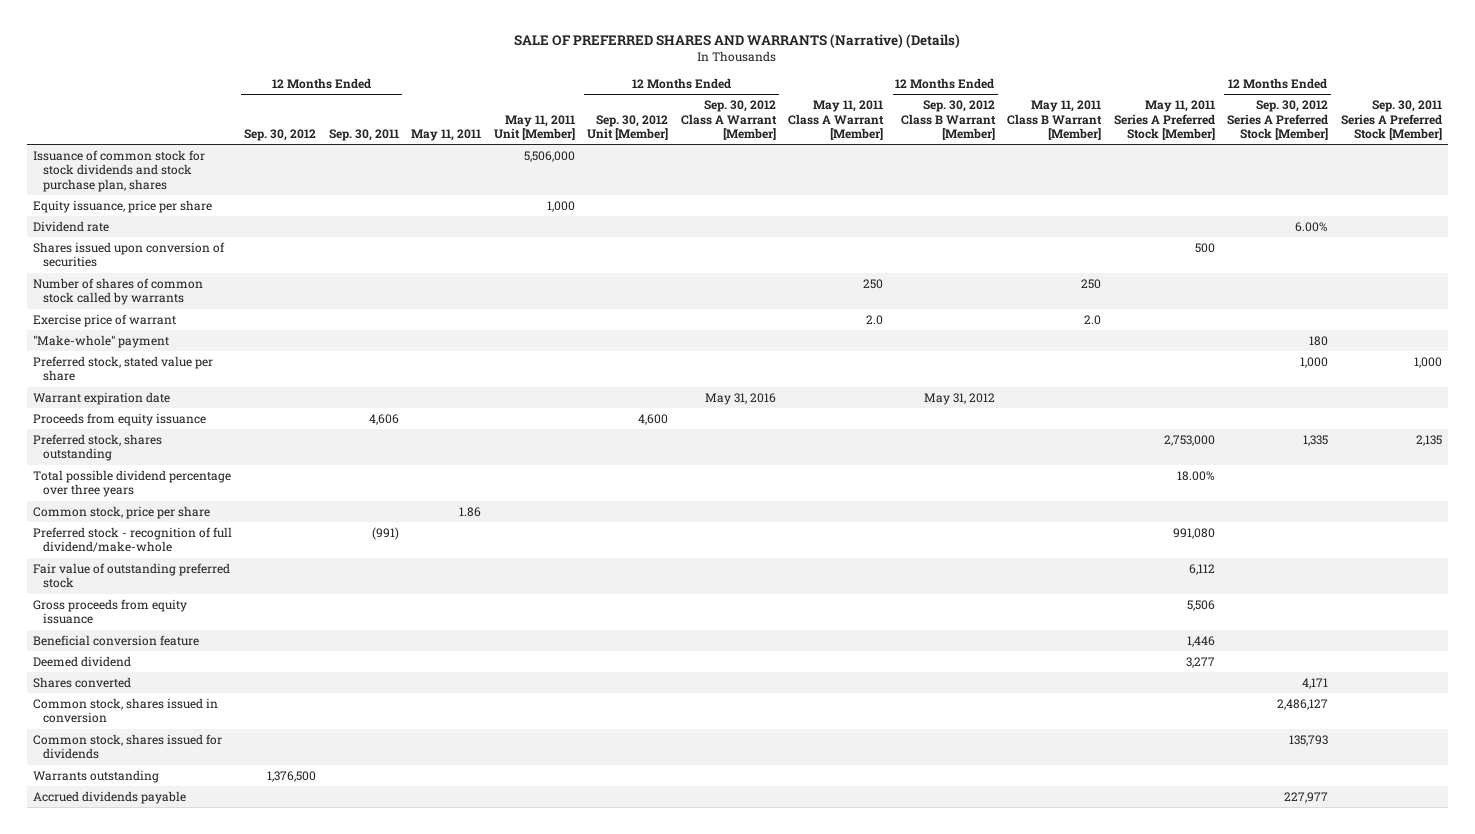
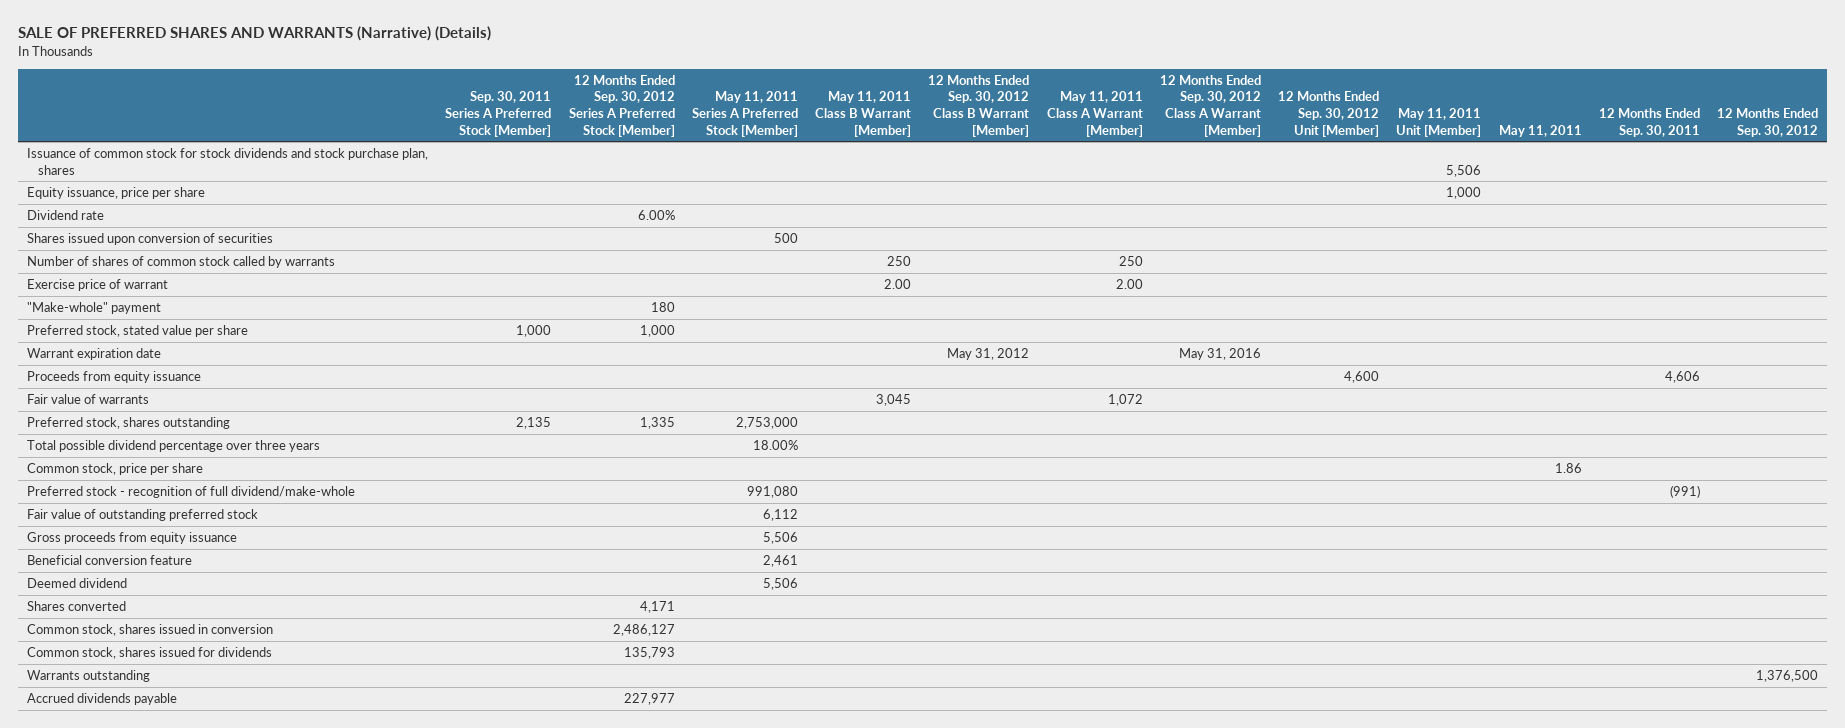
- | 12 Months Ended Sep. 30, 2012 | 12 Months Ended Sep. 30, 2011 | May 11, 2011 | May 11, 2011 Unit [Member] | 12 Months Ended Sep. 30, 2012 Unit [Member] | 12 Months Ended Sep. 30, 2012 Class A Warrant [Member] | May 11, 2011 Class A Warrant [Member] | 12 Months Ended Sep. 30, 2012 Class B Warrant [Member] | May 11, 2011 Class B Warrant [Member] | May 11, 2011 Series A Preferred Stock [Member] | 12 Months Ended Sep. 30, 2012 Series A Preferred Stock [Member] | Sep. 30, 2011 Series A Preferred Stock [Member]
+ | Sep. 30, 2011 Series A Preferred Stock [Member] | 12 Months Ended Sep. 30, 2012 Series A Preferred Stock [Member] | May 11, 2011 Series A Preferred Stock [Member] | May 11, 2011 Class B Warrant [Member] | 12 Months Ended Sep. 30, 2012 Class B Warrant [Member] | May 11, 2011 Class A Warrant [Member] | 12 Months Ended Sep. 30, 2012 Class A Warrant [Member] | 12 Months Ended Sep. 30, 2012 Unit [Member] | May 11, 2011 Unit [Member] | May 11, 2011 | 12 Months Ended Sep. 30, 2011 | 12 Months Ended Sep. 30, 2012
- Issuance of common stock for stock dividends and stock purchase plan, shares | | | | 5,506,000 | | | | | | | |
+ Issuance of common stock for stock dividends and stock purchase plan, shares | | | | | | | | | 5,506 | | |
- Exercise price of warrant | | | | | | | 2.0 | | 2.0 | | |
+ Exercise price of warrant | | | | 2.00 | | 2.00 | | | | | |
+ Fair value of warrants | | | | 3,045 | | 1,072 | | | | | |
- Beneficial conversion feature | | | | | | | | | | 1,446 | |
- Deemed dividend | | | | | | | | | | 3,277 | |
+ Beneficial conversion feature | | | 2,461 | | | | | | | | |
+ Deemed dividend | | | 5,506 | | | | | | | | |

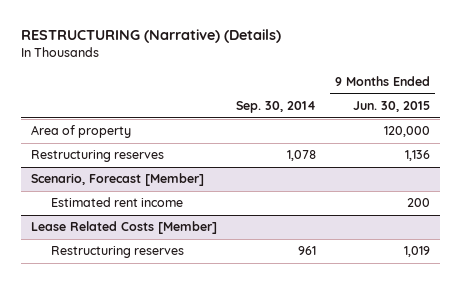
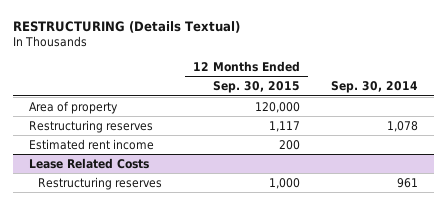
- RESTRUCTURING (Narrative) (Details)
+ RESTRUCTURING (Details Textual)
- | Sep. 30, 2014 | 9 Months Ended Jun. 30, 2015
+ | 12 Months Ended Sep. 30, 2015 | Sep. 30, 2014
- Scenario, Forecast [Member]
- Estimated rent income | | 200
- Lease Related Costs [Member]
+ Estimated rent income | 200 |
+ Lease Related Costs

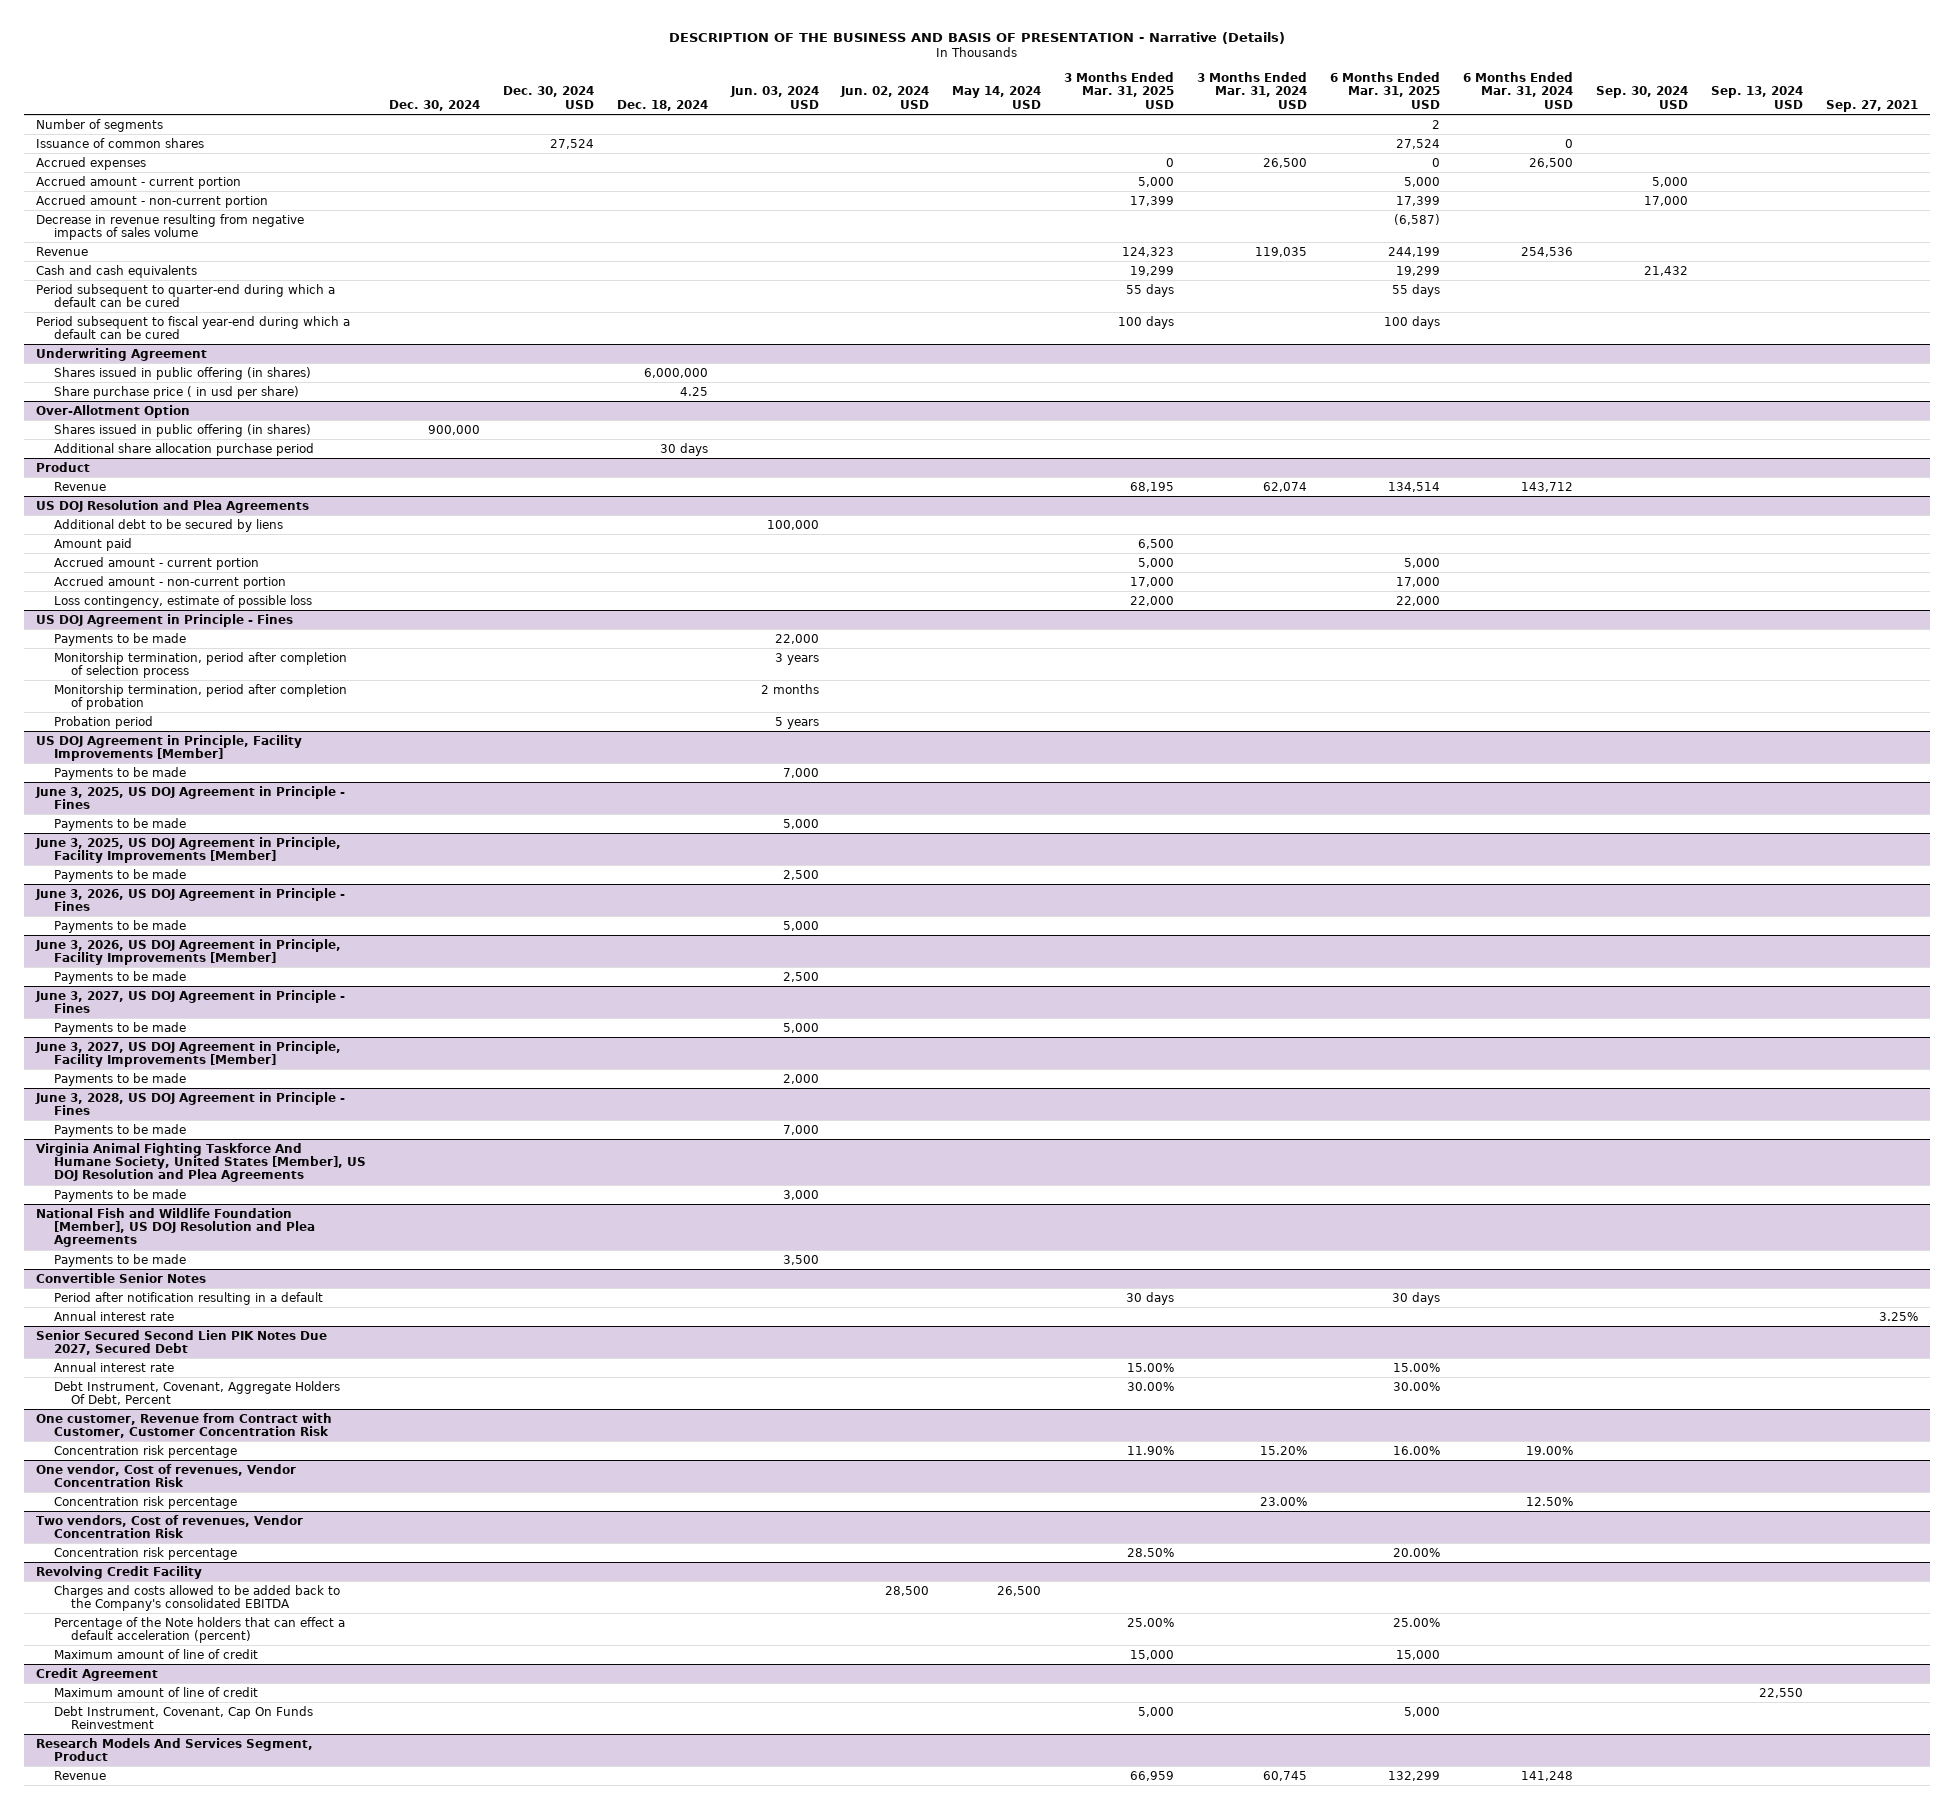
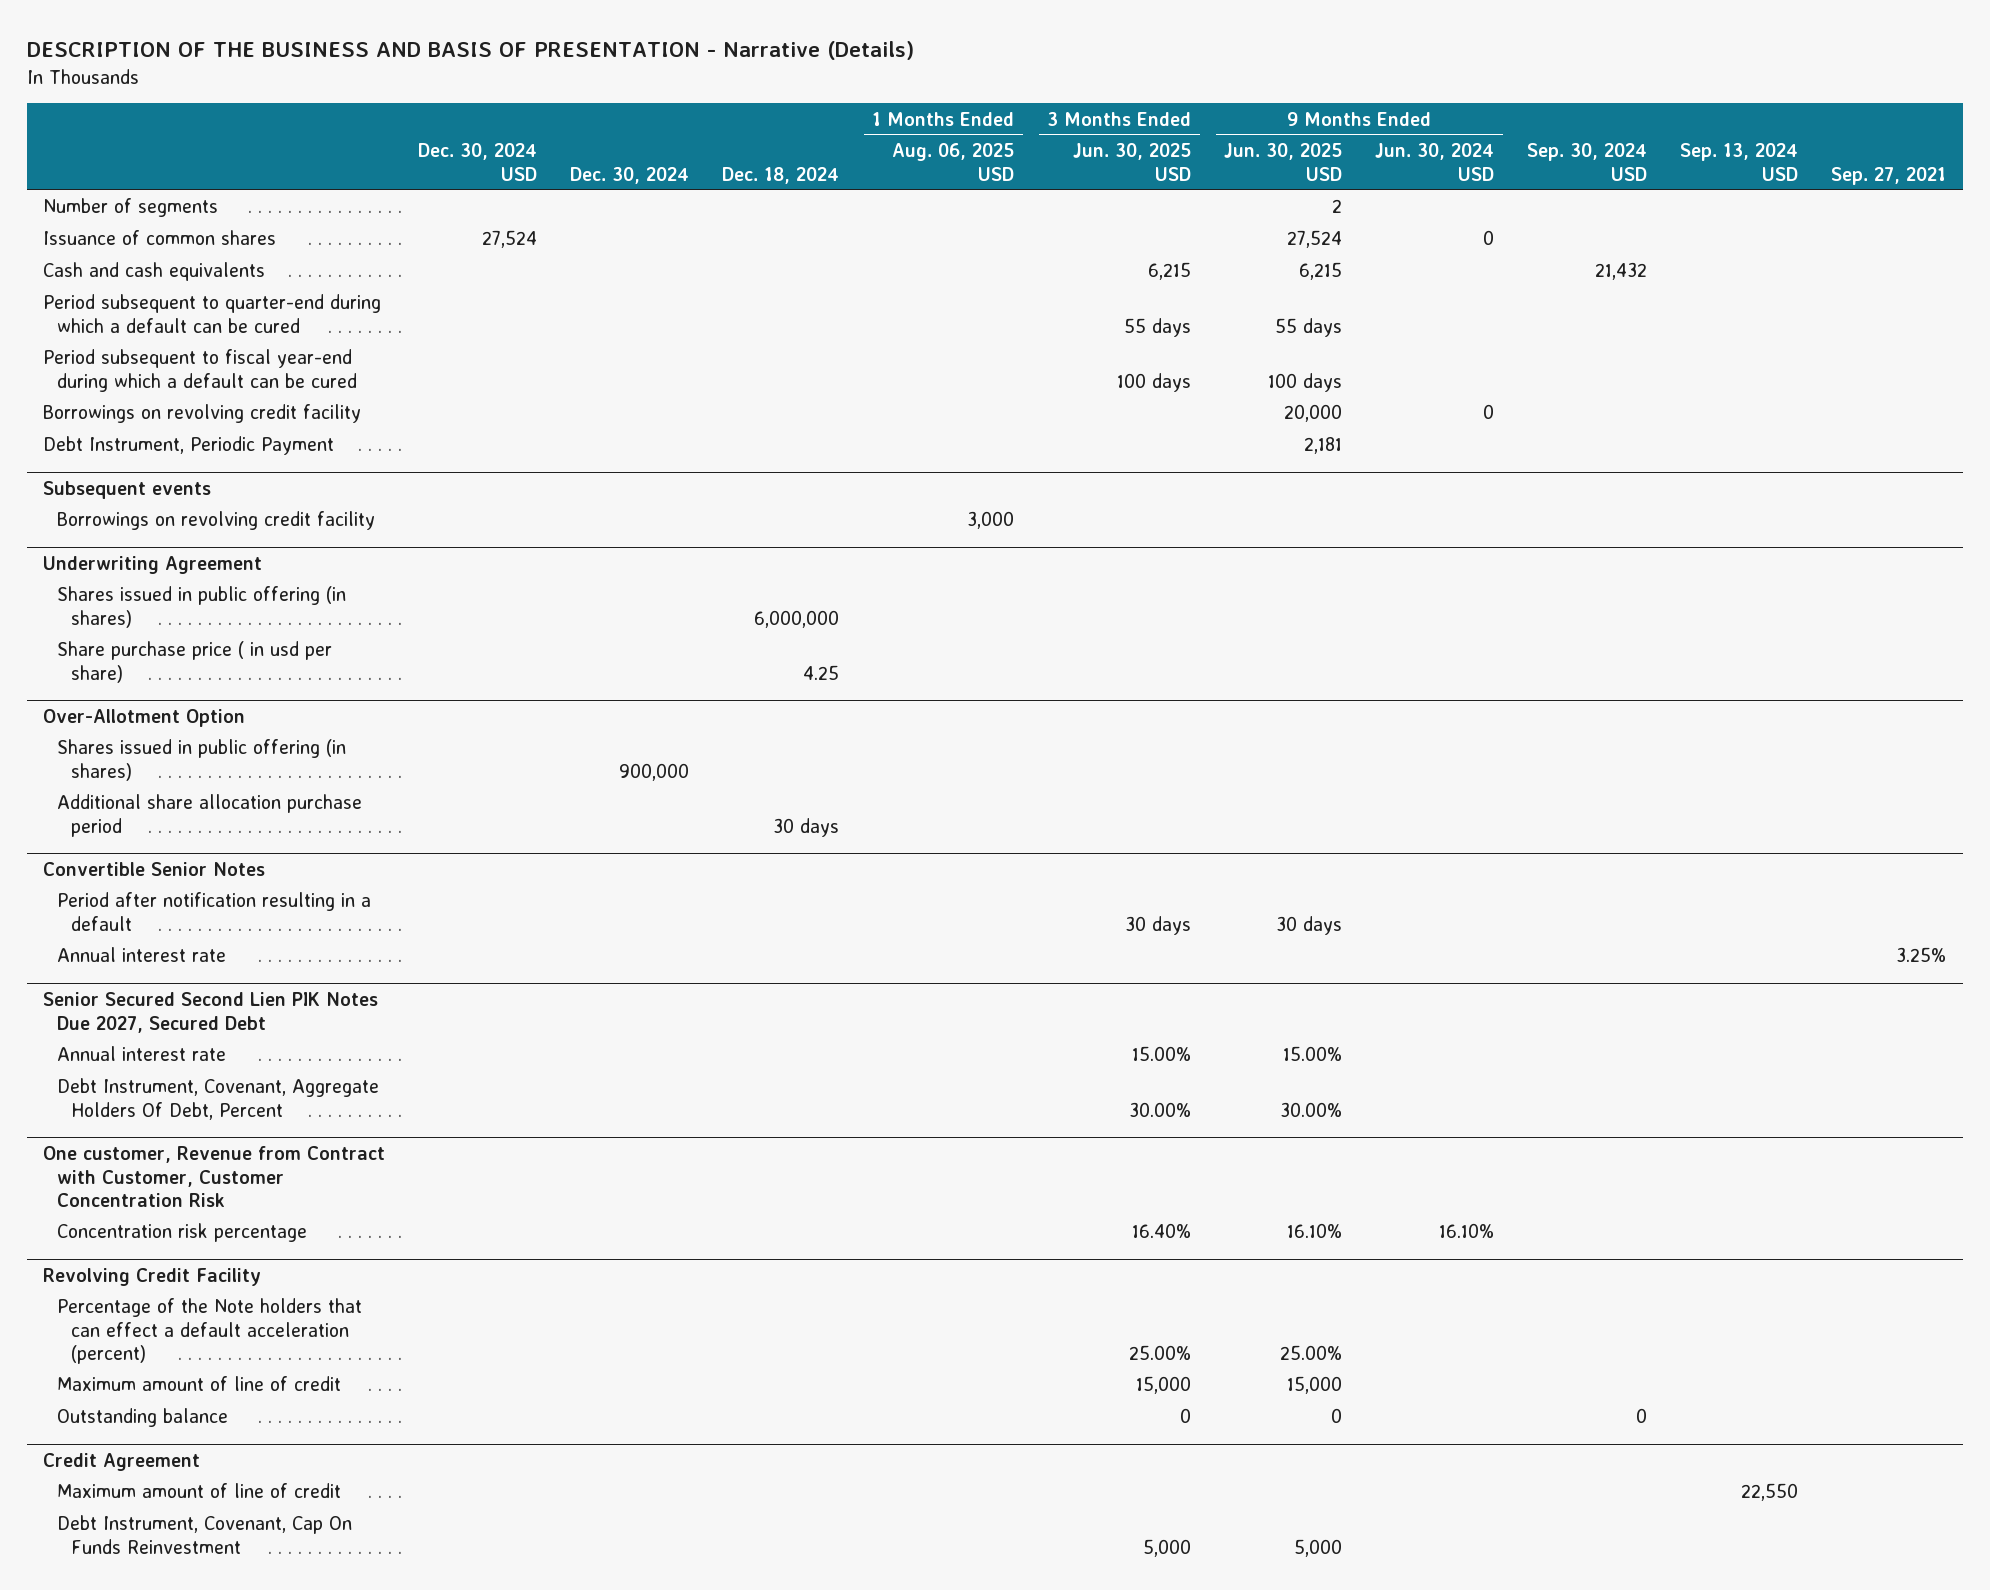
- | Dec. 30, 2024 | Dec. 30, 2024 USD | Dec. 18, 2024 | Jun. 03, 2024 USD | Jun. 02, 2024 USD | May 14, 2024 USD | 3 Months Ended Mar. 31, 2025 USD | 3 Months Ended Mar. 31, 2024 USD | 6 Months Ended Mar. 31, 2025 USD | 6 Months Ended Mar. 31, 2024 USD | Sep. 30, 2024 USD | Sep. 13, 2024 USD | Sep. 27, 2021
+ | Dec. 30, 2024 USD | Dec. 30, 2024 | Dec. 18, 2024 | 1 Months Ended Aug. 06, 2025 USD | 3 Months Ended Jun. 30, 2025 USD | 9 Months Ended Jun. 30, 2025 USD | 9 Months Ended Jun. 30, 2024 USD | Sep. 30, 2024 USD | Sep. 13, 2024 USD | Sep. 27, 2021
- Accrued expenses | | | | | | | 0 | 26,500 | 0 | 26,500 | | |
- Accrued amount - current portion | | | | | | | 5,000 | | 5,000 | | 5,000 | |
- Accrued amount - non-current portion | | | | | | | 17,399 | | 17,399 | | 17,000 | |
- Decrease in revenue resulting from negative impacts of sales volume | | | | | | | | | (6,587) | | | |
- Revenue | | | | | | | 124,323 | 119,035 | 244,199 | 254,536 | | |
+ Borrowings on revolving credit facility | | | | | | 20,000 | 0 | | |
+ Debt Instrument, Periodic Payment | | | | | | 2,181 | | | |
+ Subsequent events
+ Borrowings on revolving credit facility | | | | 3,000 | | | | | |
- Product
- Revenue | | | | | | | 68,195 | 62,074 | 134,514 | 143,712 | | |
- US DOJ Resolution and Plea Agreements
- Additional debt to be secured by liens | | | | 100,000 | | | | | | | | |
- Amount paid | | | | | | | 6,500 | | | | | |
- Accrued amount - current portion | | | | | | | 5,000 | | 5,000 | | | |
- Accrued amount - non-current portion | | | | | | | 17,000 | | 17,000 | | | |
- Loss contingency, estimate of possible loss | | | | | | | 22,000 | | 22,000 | | | |
- US DOJ Agreement in Principle - Fines
- Payments to be made | | | | 22,000 | | | | | | | | |
- Monitorship termination, period after completion of selection process | | | | 3 years | | | | | | | | |
- Monitorship termination, period after completion of probation | | | | 2 months | | | | | | | | |
- Probation period | | | | 5 years | | | | | | | | |
- US DOJ Agreement in Principle, Facility Improvements [Member]
- Payments to be made | | | | 7,000 | | | | | | | | |
- June 3, 2025, US DOJ Agreement in Principle - Fines
- Payments to be made | | | | 5,000 | | | | | | | | |
- June 3, 2025, US DOJ Agreement in Principle, Facility Improvements [Member]
- Payments to be made | | | | 2,500 | | | | | | | | |
- June 3, 2026, US DOJ Agreement in Principle - Fines
- Payments to be made | | | | 5,000 | | | | | | | | |
- June 3, 2026, US DOJ Agreement in Principle, Facility Improvements [Member]
- Payments to be made | | | | 2,500 | | | | | | | | |
- June 3, 2027, US DOJ Agreement in Principle - Fines
- Payments to be made | | | | 5,000 | | | | | | | | |
- June 3, 2027, US DOJ Agreement in Principle, Facility Improvements [Member]
- Payments to be made | | | | 2,000 | | | | | | | | |
- June 3, 2028, US DOJ Agreement in Principle - Fines
- Payments to be made | | | | 7,000 | | | | | | | | |
- Virginia Animal Fighting Taskforce And Humane Society, United States [Member], US DOJ Resolution and Plea Agreements
- Payments to be made | | | | 3,000 | | | | | | | | |
- National Fish and Wildlife Foundation [Member], US DOJ Resolution and Plea Agreements
- Payments to be made | | | | 3,500 | | | | | | | | |
- One vendor, Cost of revenues, Vendor Concentration Risk
- Concentration risk percentage | | | | | | | | 23.00% | | 12.50% | | |
- Two vendors, Cost of revenues, Vendor Concentration Risk
- Concentration risk percentage | | | | | | | 28.50% | | 20.00% | | | |
@ Revolving Credit Facility
- Charges and costs allowed to be added back to the Company's consolidated EBITDA | | | | | 28,500 | 26,500 | | | | | | |
+ Outstanding balance | | | | | 0 | 0 | | 0 | |
- Research Models And Services Segment, Product
- Revenue | | | | | | | 66,959 | 60,745 | 132,299 | 141,248 | | |

